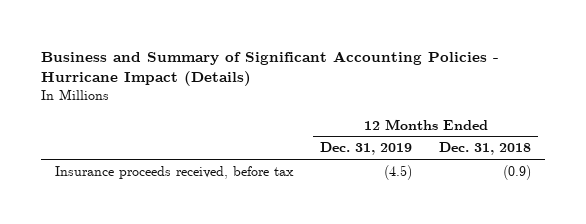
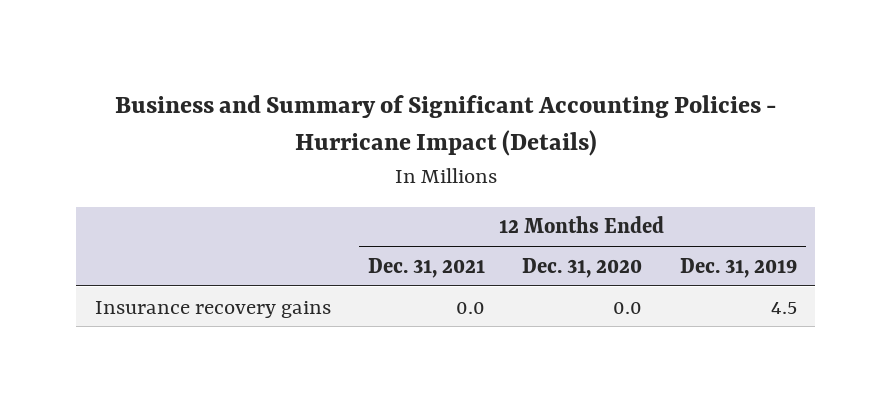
- | 12 Months Ended Dec. 31, 2019 | 12 Months Ended Dec. 31, 2018
+ | 12 Months Ended Dec. 31, 2021 | 12 Months Ended Dec. 31, 2020 | 12 Months Ended Dec. 31, 2019
- Insurance proceeds received, before tax | (4.5) | (0.9)
+ Insurance recovery gains | 0.0 | 0.0 | 4.5

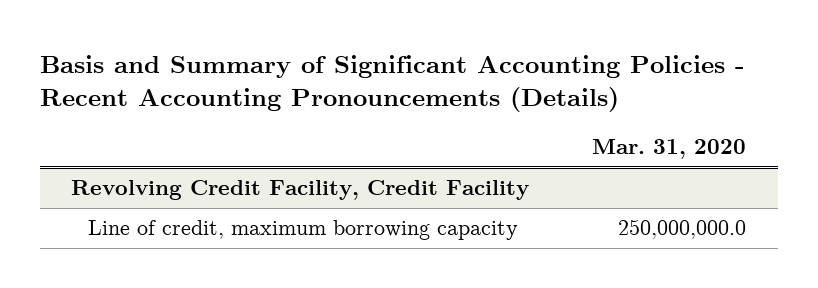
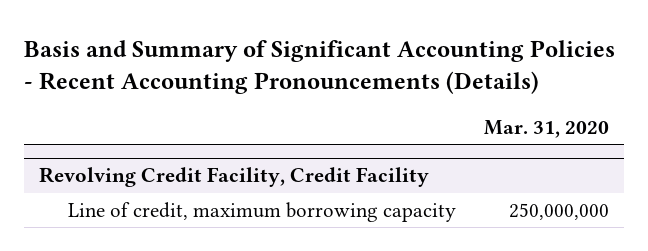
@ Revolving Credit Facility, Credit Facility
- Line of credit, maximum borrowing capacity | 250,000,000.0
+ Line of credit, maximum borrowing capacity | 250,000,000

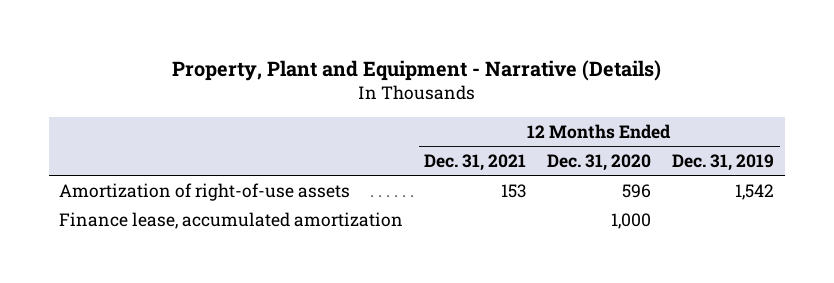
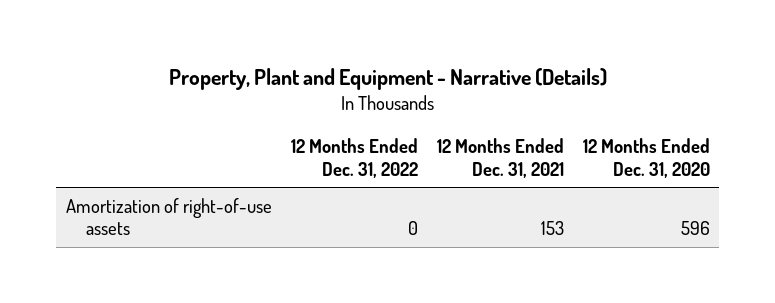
- | 12 Months Ended Dec. 31, 2021 | 12 Months Ended Dec. 31, 2020 | 12 Months Ended Dec. 31, 2019
+ | 12 Months Ended Dec. 31, 2022 | 12 Months Ended Dec. 31, 2021 | 12 Months Ended Dec. 31, 2020
- Finance lease, accumulated amortization | | 1,000 |

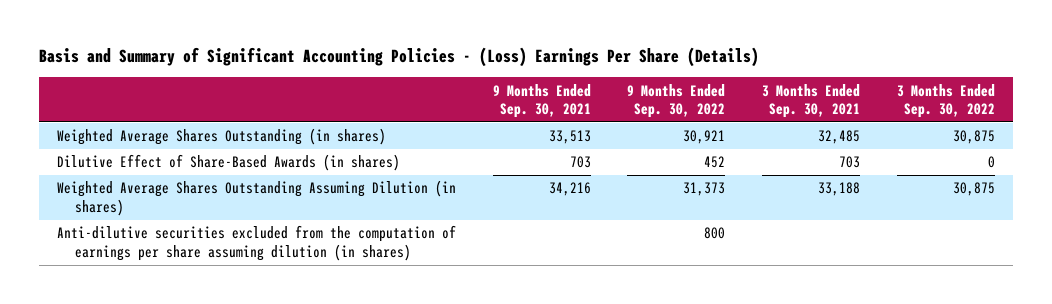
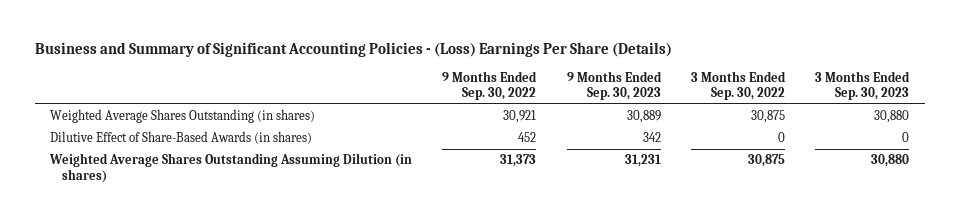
- Basis and Summary of Significant Accounting Policies - (Loss) Earnings Per Share (Details)
+ Business and Summary of Significant Accounting Policies - (Loss) Earnings Per Share (Details)
- | 9 Months Ended Sep. 30, 2021 | 9 Months Ended Sep. 30, 2022 | 3 Months Ended Sep. 30, 2021 | 3 Months Ended Sep. 30, 2022
+ | 9 Months Ended Sep. 30, 2022 | 9 Months Ended Sep. 30, 2023 | 3 Months Ended Sep. 30, 2022 | 3 Months Ended Sep. 30, 2023
- Anti-dilutive securities excluded from the computation of earnings per share assuming dilution (in shares) | | 800 | |

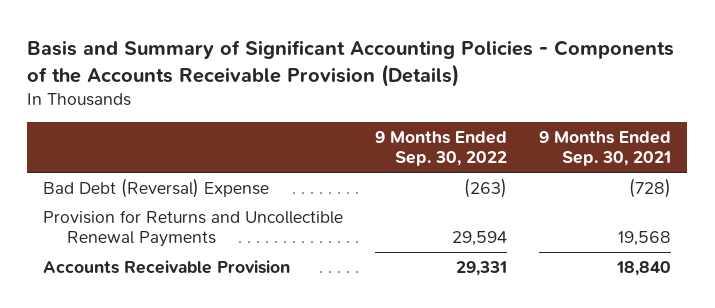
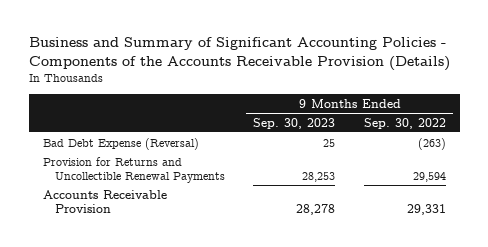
- Basis and Summary of Significant Accounting Policies - Components of the Accounts Receivable Provision (Details)
+ Business and Summary of Significant Accounting Policies - Components of the Accounts Receivable Provision (Details)
- | 9 Months Ended Sep. 30, 2022 | 9 Months Ended Sep. 30, 2021
+ | 9 Months Ended Sep. 30, 2023 | 9 Months Ended Sep. 30, 2022
- Bad Debt (Reversal) Expense | (263) | (728)
+ Bad Debt Expense (Reversal) | 25 | (263)

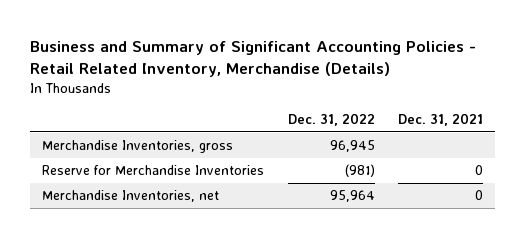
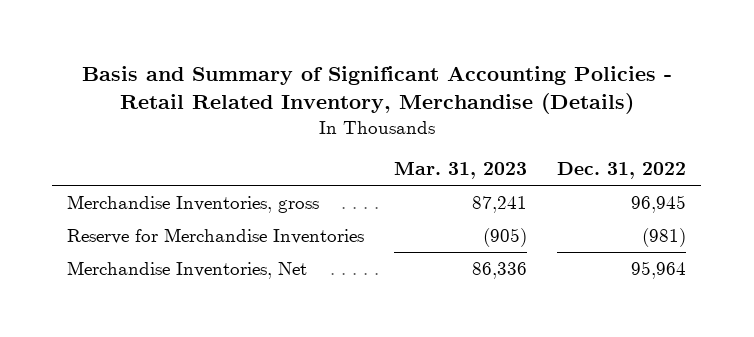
- Business and Summary of Significant Accounting Policies - Retail Related Inventory, Merchandise (Details)
+ Basis and Summary of Significant Accounting Policies - Retail Related Inventory, Merchandise (Details)
- | Dec. 31, 2022 | Dec. 31, 2021
+ | Mar. 31, 2023 | Dec. 31, 2022
- Merchandise Inventories, net | 95,964 | 0
+ Merchandise Inventories, Net | 86,336 | 95,964

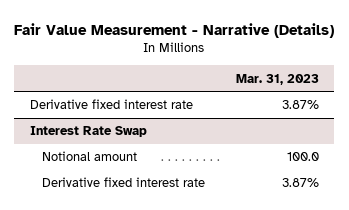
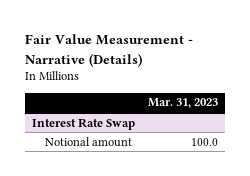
- Derivative fixed interest rate | 3.87%
@ Interest Rate Swap
- Derivative fixed interest rate | 3.87%

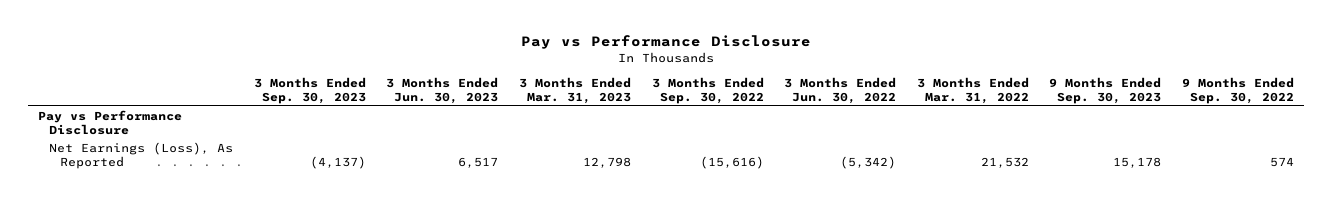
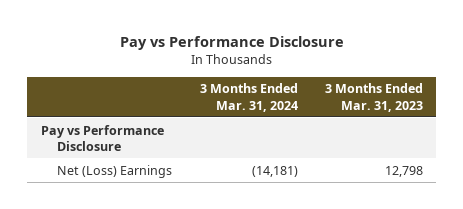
- | 3 Months Ended Sep. 30, 2023 | 3 Months Ended Jun. 30, 2023 | 3 Months Ended Mar. 31, 2023 | 3 Months Ended Sep. 30, 2022 | 3 Months Ended Jun. 30, 2022 | 3 Months Ended Mar. 31, 2022 | 9 Months Ended Sep. 30, 2023 | 9 Months Ended Sep. 30, 2022
+ | 3 Months Ended Mar. 31, 2024 | 3 Months Ended Mar. 31, 2023
- Net Earnings (Loss), As Reported | (4,137) | 6,517 | 12,798 | (15,616) | (5,342) | 21,532 | 15,178 | 574
+ Net (Loss) Earnings | (14,181) | 12,798

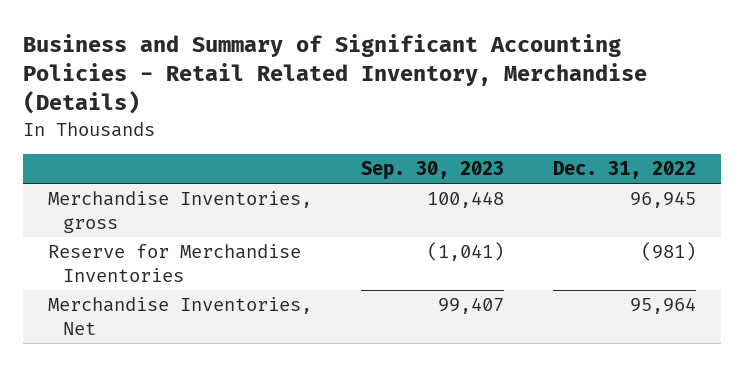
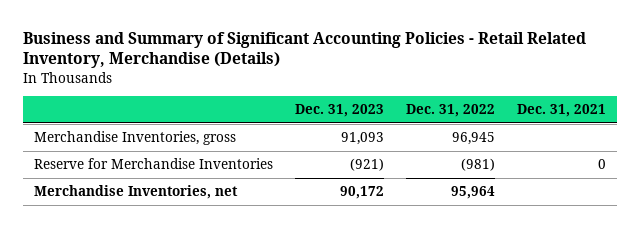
- | Sep. 30, 2023 | Dec. 31, 2022
+ | Dec. 31, 2023 | Dec. 31, 2022 | Dec. 31, 2021
- Merchandise Inventories, Net | 99,407 | 95,964
+ Merchandise Inventories, net | 90,172 | 95,964 |

